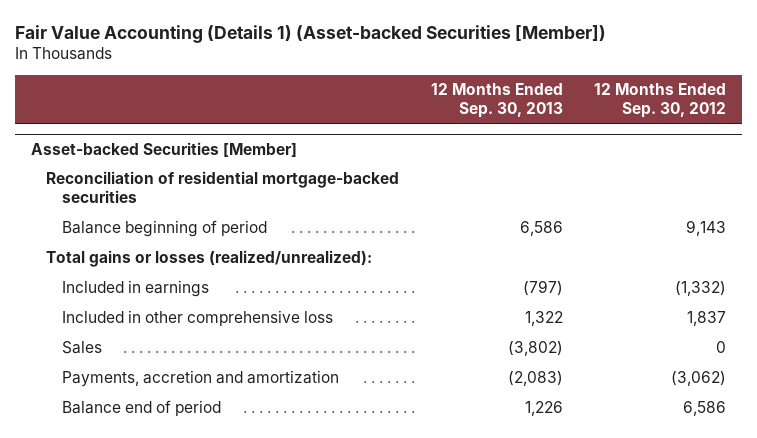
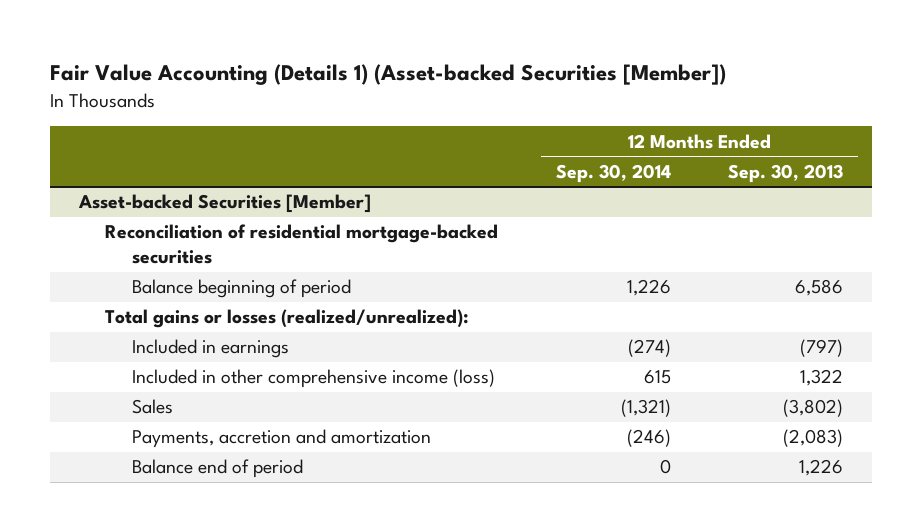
- | 12 Months Ended Sep. 30, 2013 | 12 Months Ended Sep. 30, 2012
+ | 12 Months Ended Sep. 30, 2014 | 12 Months Ended Sep. 30, 2013
@ Asset-backed Securities [Member]
- Included in other comprehensive loss | 1,322 | 1,837
+ Included in other comprehensive income (loss) | 615 | 1,322

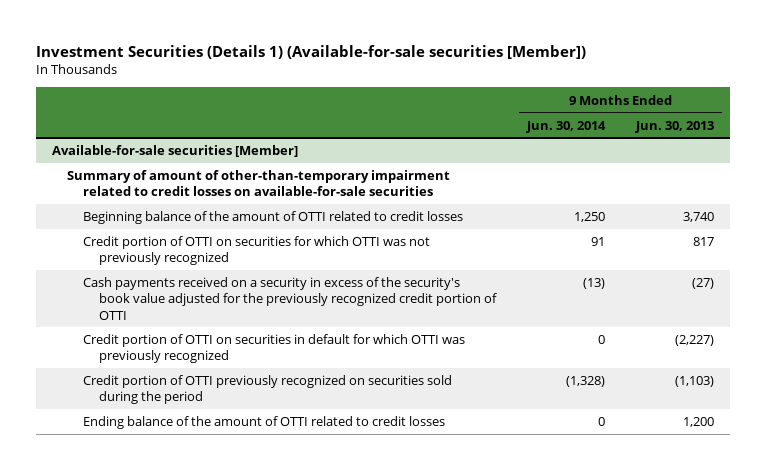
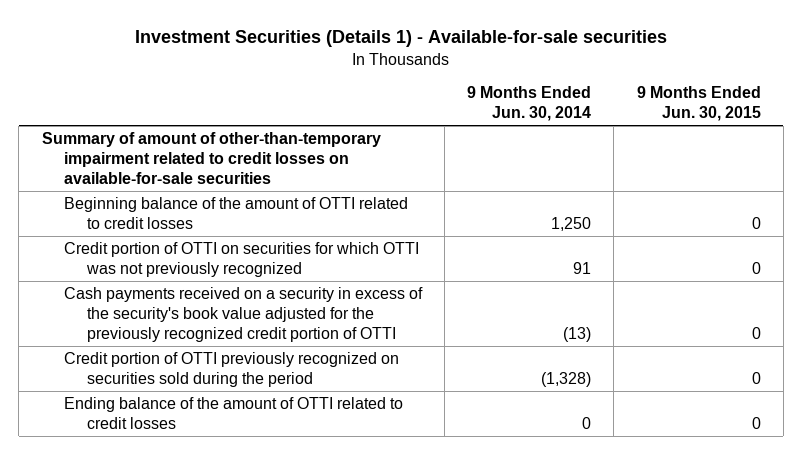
- Investment Securities (Details 1) (Available-for-sale securities [Member])
+ Investment Securities (Details 1) - Available-for-sale securities
- | 9 Months Ended Jun. 30, 2014 | 9 Months Ended Jun. 30, 2013
+ | 9 Months Ended Jun. 30, 2014 | 9 Months Ended Jun. 30, 2015
- Available-for-sale securities [Member]
- Credit portion of OTTI on securities in default for which OTTI was previously recognized | 0 | (2,227)

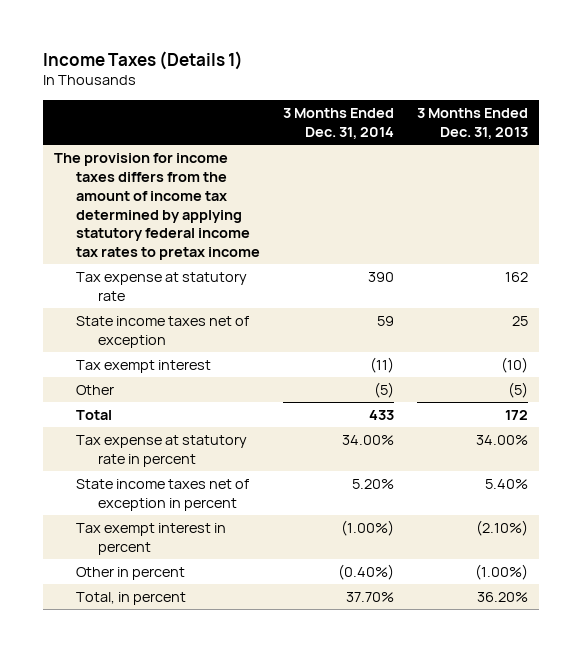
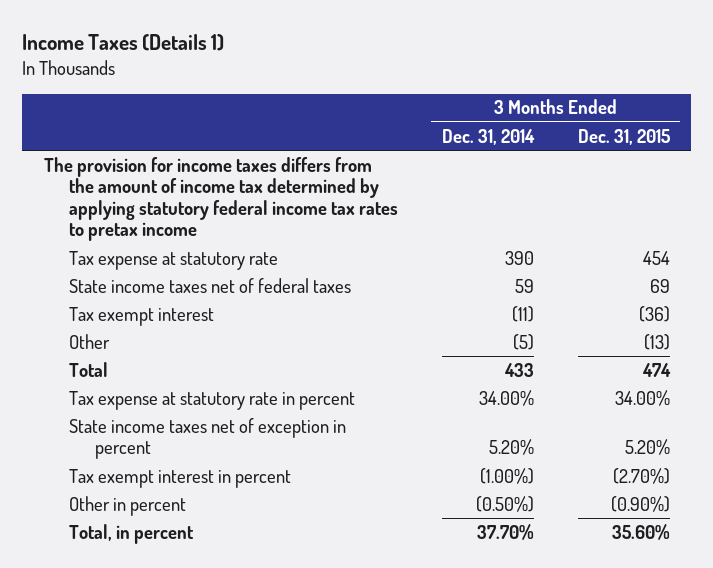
- | 3 Months Ended Dec. 31, 2014 | 3 Months Ended Dec. 31, 2013
+ | 3 Months Ended Dec. 31, 2014 | 3 Months Ended Dec. 31, 2015
- State income taxes net of exception | 59 | 25
+ State income taxes net of federal taxes | 59 | 69
- Other in percent | (0.40%) | (1.00%)
+ Other in percent | (0.50%) | (0.90%)

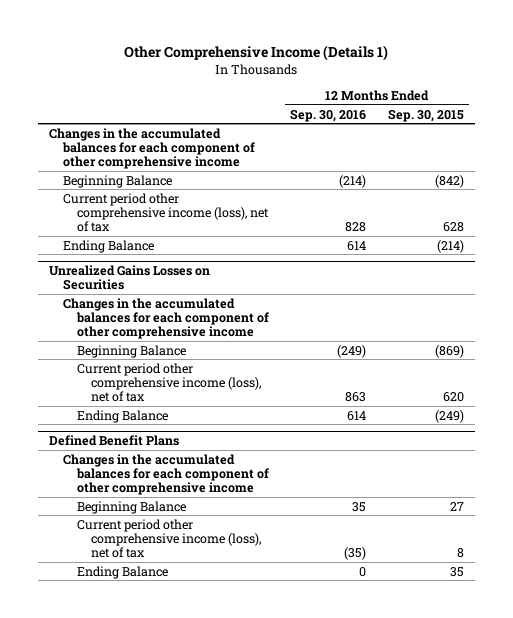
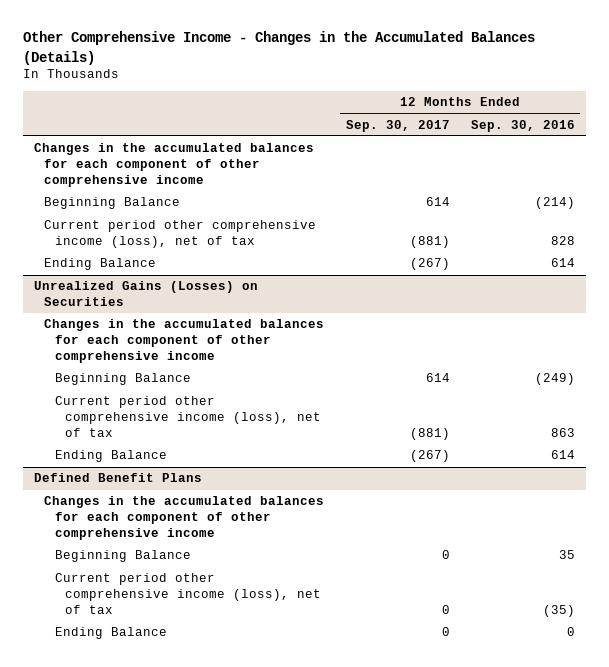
- Other Comprehensive Income (Details 1)
+ Other Comprehensive Income - Changes in the Accumulated Balances (Details)
- | 12 Months Ended Sep. 30, 2016 | 12 Months Ended Sep. 30, 2015
+ | 12 Months Ended Sep. 30, 2017 | 12 Months Ended Sep. 30, 2016
- Unrealized Gains Losses on Securities
+ Unrealized Gains (Losses) on Securities

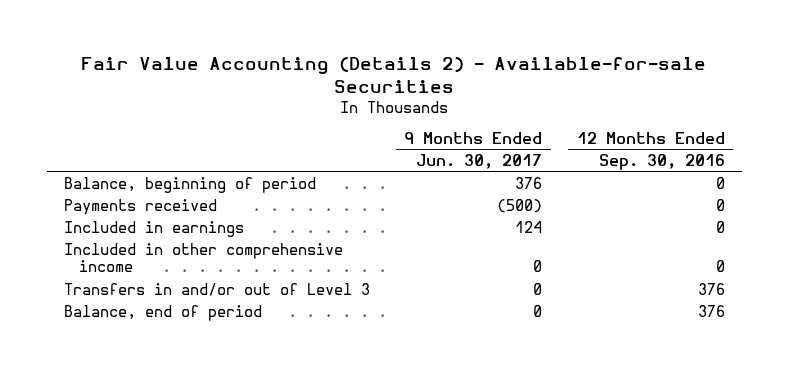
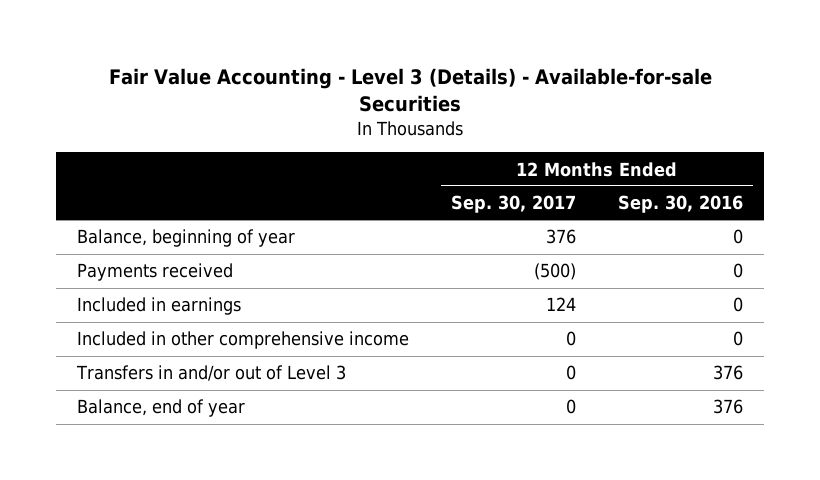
- Fair Value Accounting (Details 2) - Available-for-sale Securities
+ Fair Value Accounting - Level 3 (Details) - Available-for-sale Securities
- | 9 Months Ended Jun. 30, 2017 | 12 Months Ended Sep. 30, 2016
+ | 12 Months Ended Sep. 30, 2017 | 12 Months Ended Sep. 30, 2016
- Balance, beginning of period | 376 | 0
+ Balance, beginning of year | 376 | 0
- Balance, end of period | 0 | 376
+ Balance, end of year | 0 | 376

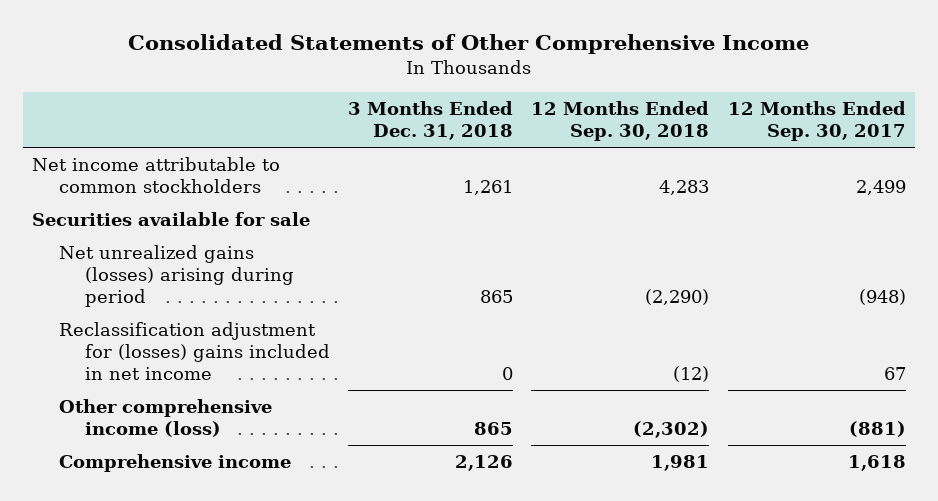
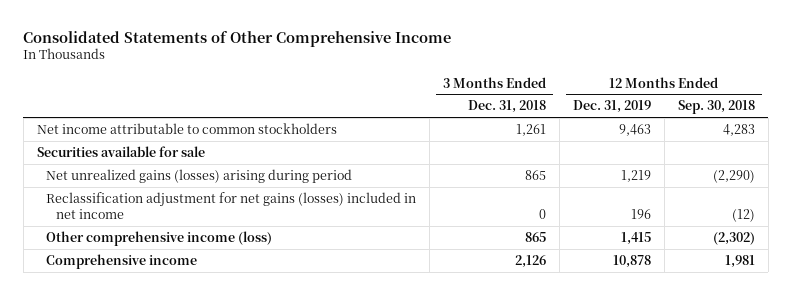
- | 3 Months Ended Dec. 31, 2018 | 12 Months Ended Sep. 30, 2018 | 12 Months Ended Sep. 30, 2017
+ | 3 Months Ended Dec. 31, 2018 | 12 Months Ended Dec. 31, 2019 | 12 Months Ended Sep. 30, 2018
- Reclassification adjustment for (losses) gains included in net income | 0 | (12) | 67
+ Reclassification adjustment for net gains (losses) included in net income | 0 | 196 | (12)

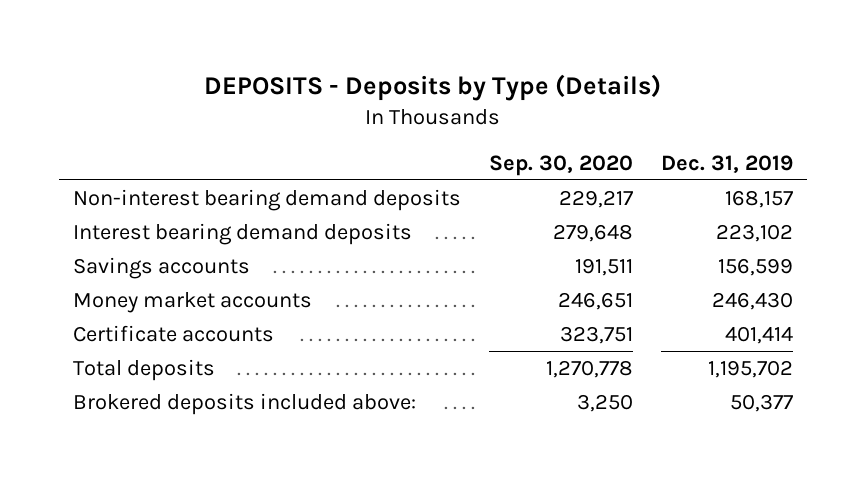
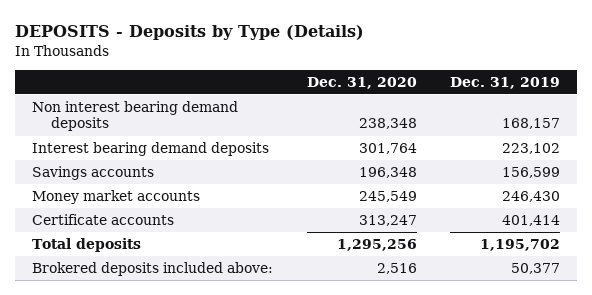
- | Sep. 30, 2020 | Dec. 31, 2019
+ | Dec. 31, 2020 | Dec. 31, 2019
- Non-interest bearing demand deposits | 229,217 | 168,157
+ Non interest bearing demand deposits | 238,348 | 168,157

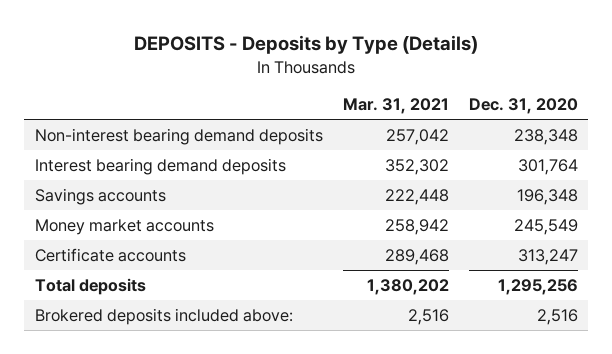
- | Dec. 31, 2020 | Dec. 31, 2019
+ | Mar. 31, 2021 | Dec. 31, 2020
- Non interest bearing demand deposits | 238,348 | 168,157
+ Non-interest bearing demand deposits | 257,042 | 238,348

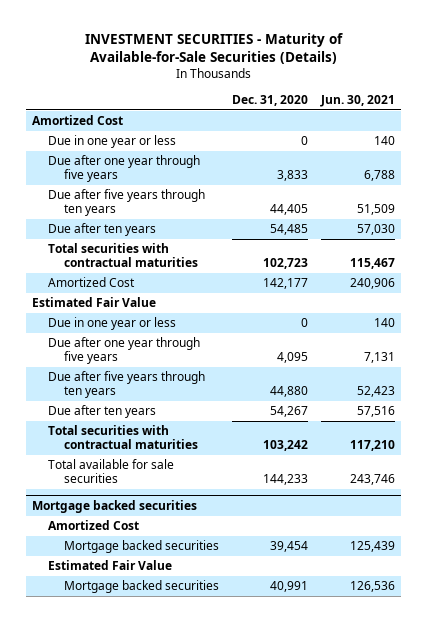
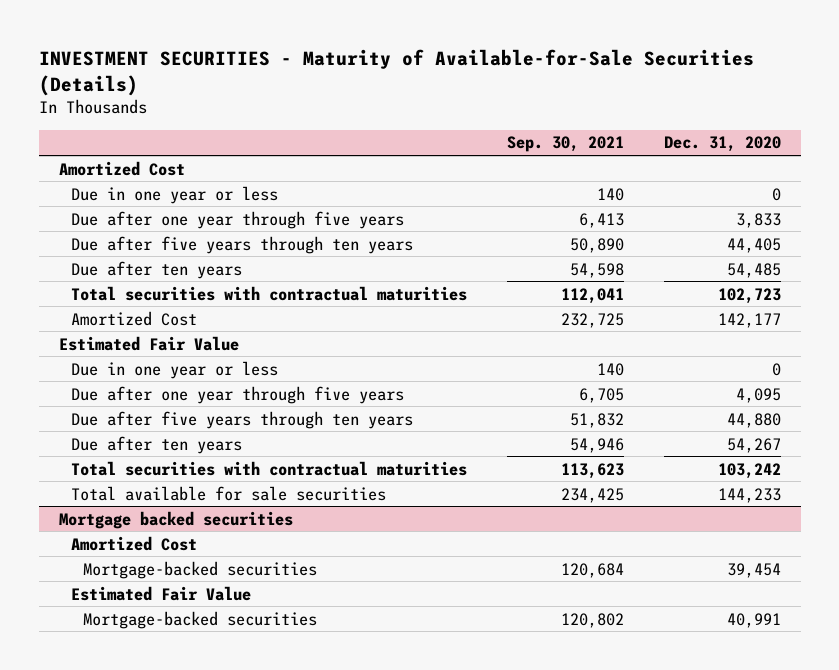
- | Dec. 31, 2020 | Jun. 30, 2021
+ | Sep. 30, 2021 | Dec. 31, 2020
@ Mortgage backed securities
- Mortgage backed securities | 39,454 | 125,439
+ Mortgage-backed securities | 120,684 | 39,454
- Mortgage backed securities | 40,991 | 126,536
+ Mortgage-backed securities | 120,802 | 40,991

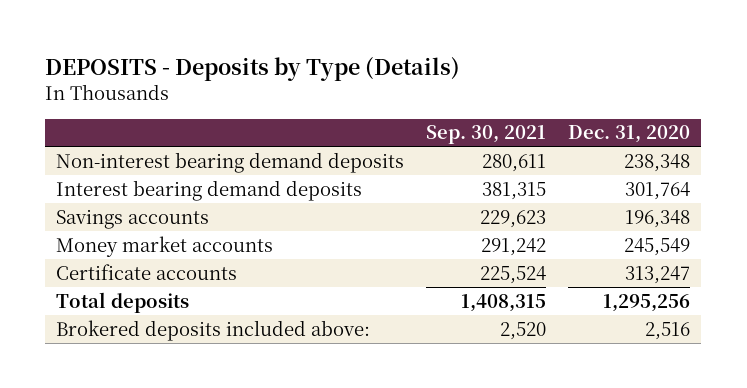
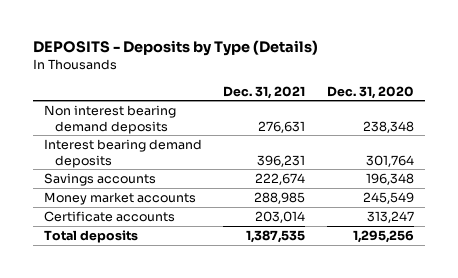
- | Sep. 30, 2021 | Dec. 31, 2020
+ | Dec. 31, 2021 | Dec. 31, 2020
- Non-interest bearing demand deposits | 280,611 | 238,348
+ Non interest bearing demand deposits | 276,631 | 238,348
- Brokered deposits included above: | 2,520 | 2,516

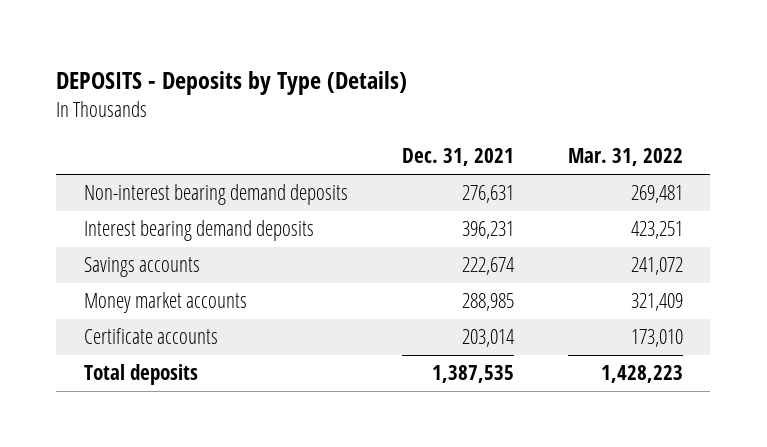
- | Dec. 31, 2021 | Dec. 31, 2020
+ | Dec. 31, 2021 | Mar. 31, 2022
- Non interest bearing demand deposits | 276,631 | 238,348
+ Non-interest bearing demand deposits | 276,631 | 269,481

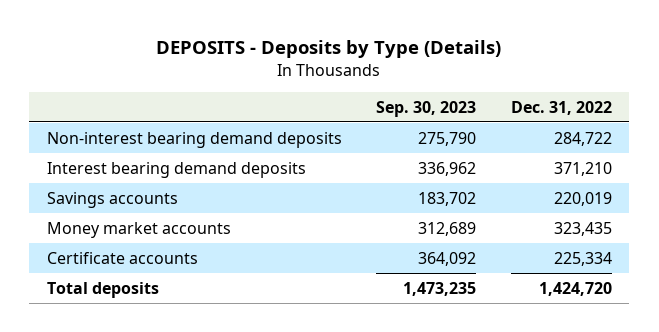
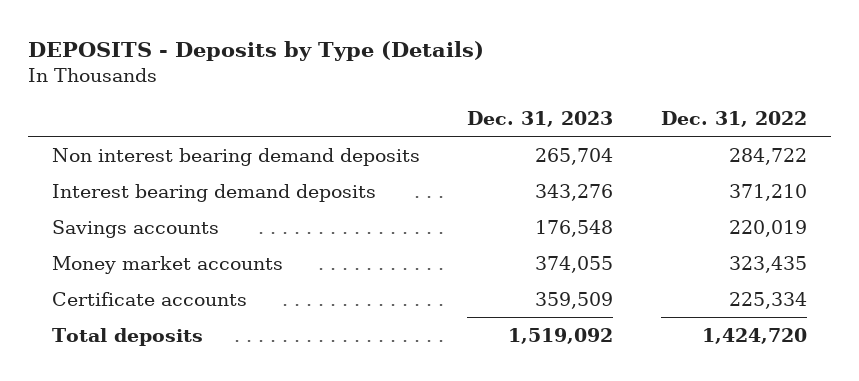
- | Sep. 30, 2023 | Dec. 31, 2022
+ | Dec. 31, 2023 | Dec. 31, 2022
- Non-interest bearing demand deposits | 275,790 | 284,722
+ Non interest bearing demand deposits | 265,704 | 284,722

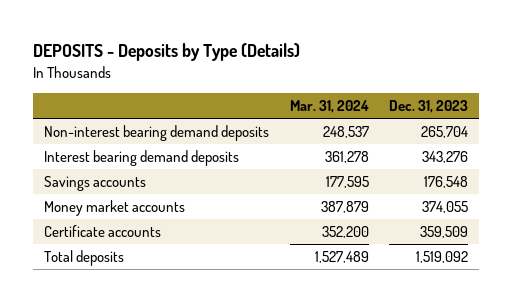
- | Dec. 31, 2023 | Dec. 31, 2022
+ | Mar. 31, 2024 | Dec. 31, 2023
- Non interest bearing demand deposits | 265,704 | 284,722
+ Non-interest bearing demand deposits | 248,537 | 265,704

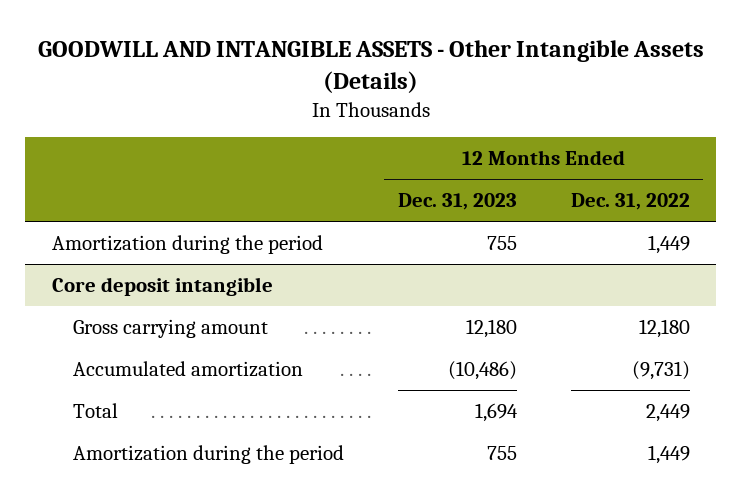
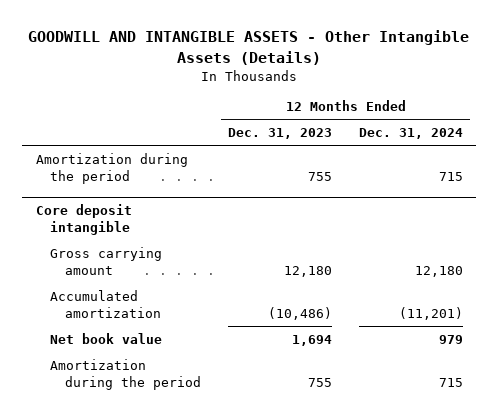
- | 12 Months Ended Dec. 31, 2023 | 12 Months Ended Dec. 31, 2022
+ | 12 Months Ended Dec. 31, 2023 | 12 Months Ended Dec. 31, 2024
@ Core deposit intangible
- Total | 1,694 | 2,449
+ Net book value | 1,694 | 979

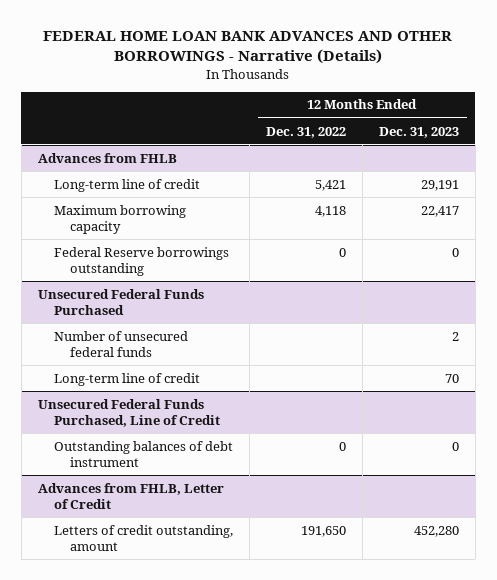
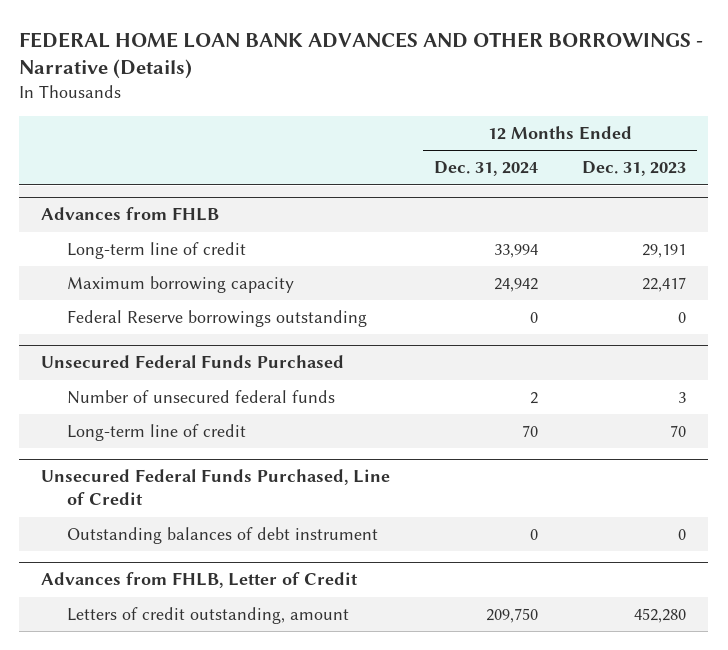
- | 12 Months Ended Dec. 31, 2022 | 12 Months Ended Dec. 31, 2023
+ | 12 Months Ended Dec. 31, 2024 | 12 Months Ended Dec. 31, 2023
@ Unsecured Federal Funds Purchased
- Number of unsecured federal funds | | 2
+ Number of unsecured federal funds | 2 | 3

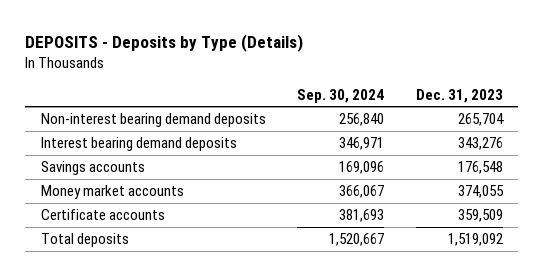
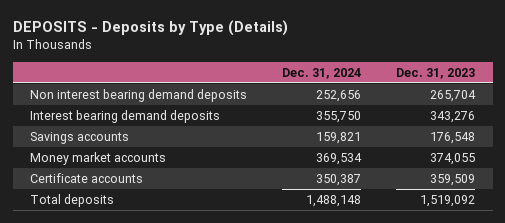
- | Sep. 30, 2024 | Dec. 31, 2023
+ | Dec. 31, 2024 | Dec. 31, 2023
- Non-interest bearing demand deposits | 256,840 | 265,704
+ Non interest bearing demand deposits | 252,656 | 265,704

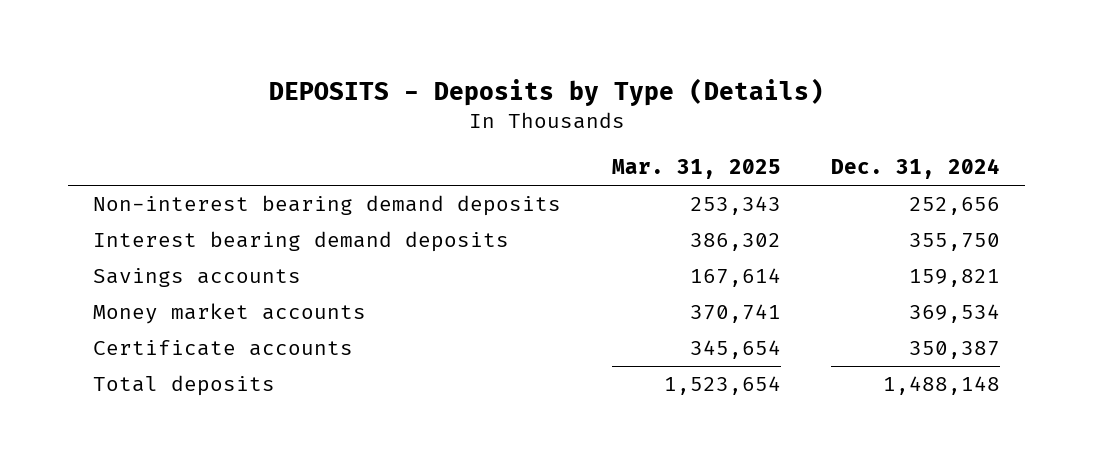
- | Dec. 31, 2024 | Dec. 31, 2023
+ | Mar. 31, 2025 | Dec. 31, 2024
- Non interest bearing demand deposits | 252,656 | 265,704
+ Non-interest bearing demand deposits | 253,343 | 252,656

